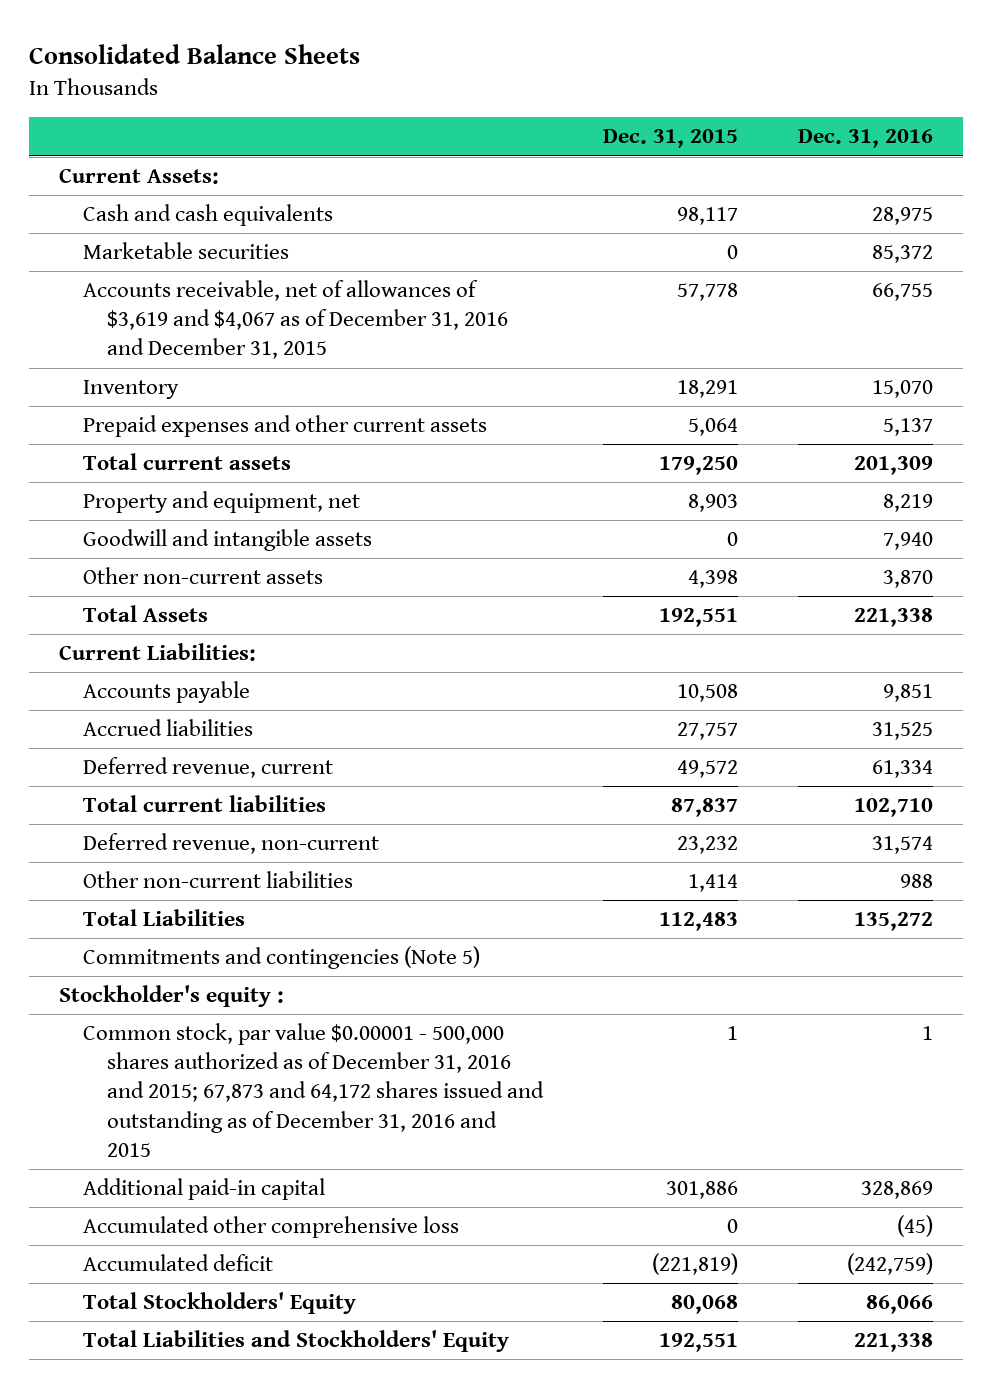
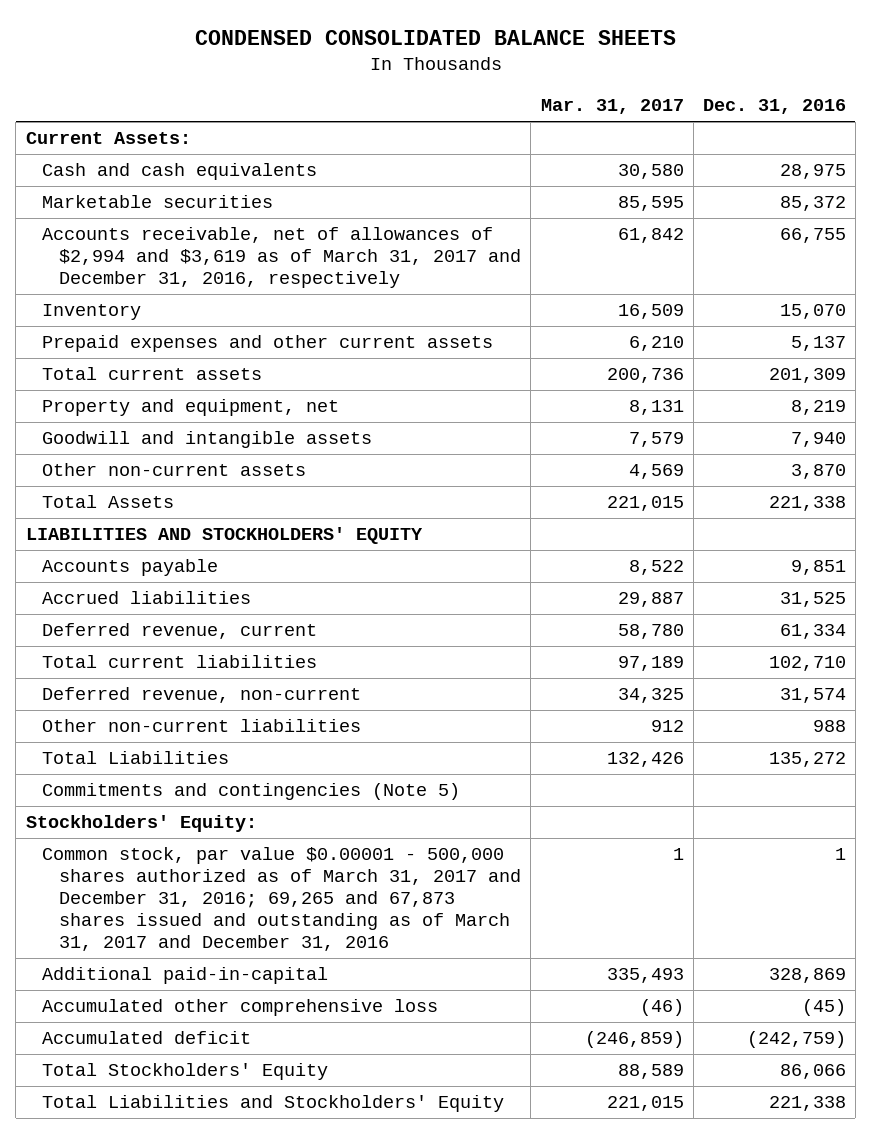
- Consolidated Balance Sheets
+ CONDENSED CONSOLIDATED BALANCE SHEETS
- | Dec. 31, 2015 | Dec. 31, 2016
+ | Mar. 31, 2017 | Dec. 31, 2016
- Accounts receivable, net of allowances of $3,619 and $4,067 as of December 31, 2016 and December 31, 2015 | 57,778 | 66,755
+ Accounts receivable, net of allowances of $2,994 and $3,619 as of March 31, 2017 and December 31, 2016, respectively | 61,842 | 66,755
- Current Liabilities:
+ LIABILITIES AND STOCKHOLDERS' EQUITY
- Stockholder's equity :
- Common stock, par value $0.00001 - 500,000 shares authorized as of December 31, 2016 and 2015; 67,873 and 64,172 shares issued and outstanding as of December 31, 2016 and 2015 | 1 | 1
- Additional paid-in capital | 301,886 | 328,869
+ Stockholders' Equity:
+ Common stock, par value $0.00001 - 500,000 shares authorized as of March 31, 2017 and December 31, 2016; 69,265 and 67,873 shares issued and outstanding as of March 31, 2017 and December 31, 2016 | 1 | 1
+ Additional paid-in-capital | 335,493 | 328,869

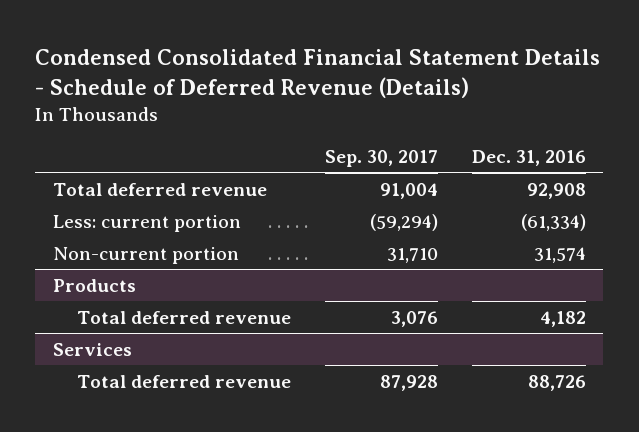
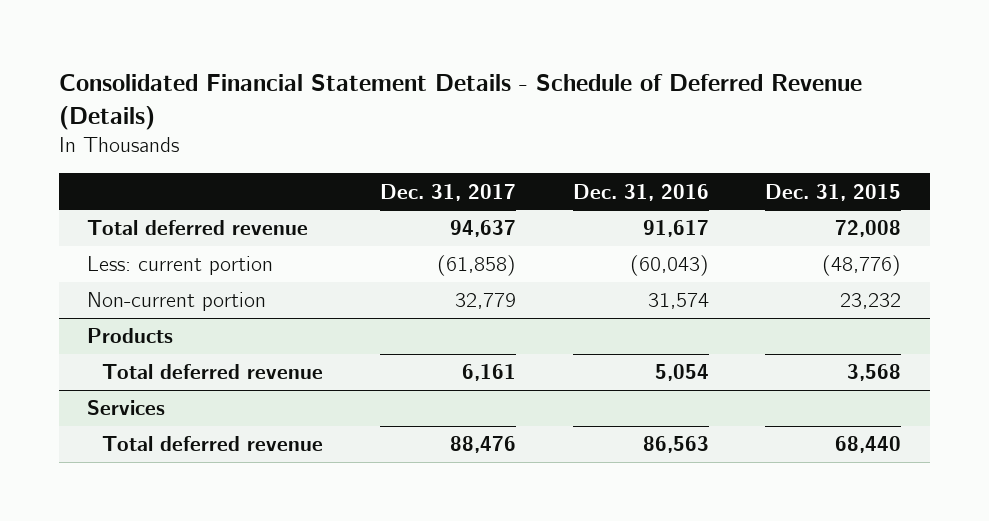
- Condensed Consolidated Financial Statement Details - Schedule of Deferred Revenue (Details)
+ Consolidated Financial Statement Details - Schedule of Deferred Revenue (Details)
- | Sep. 30, 2017 | Dec. 31, 2016
+ | Dec. 31, 2017 | Dec. 31, 2016 | Dec. 31, 2015
- Total deferred revenue | 91,004 | 92,908
- Less: current portion | (59,294) | (61,334)
+ Total deferred revenue | 94,637 | 91,617 | 72,008
+ Less: current portion | (61,858) | (60,043) | (48,776)
@ Products
- Total deferred revenue | 3,076 | 4,182
+ Total deferred revenue | 6,161 | 5,054 | 3,568
@ Services
- Total deferred revenue | 87,928 | 88,726
+ Total deferred revenue | 88,476 | 86,563 | 68,440

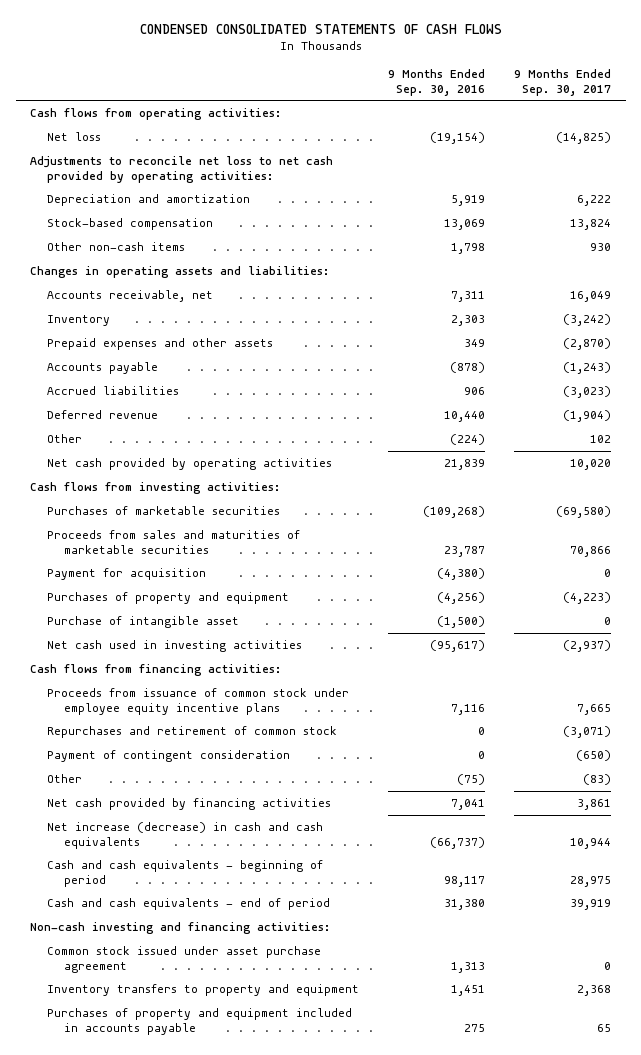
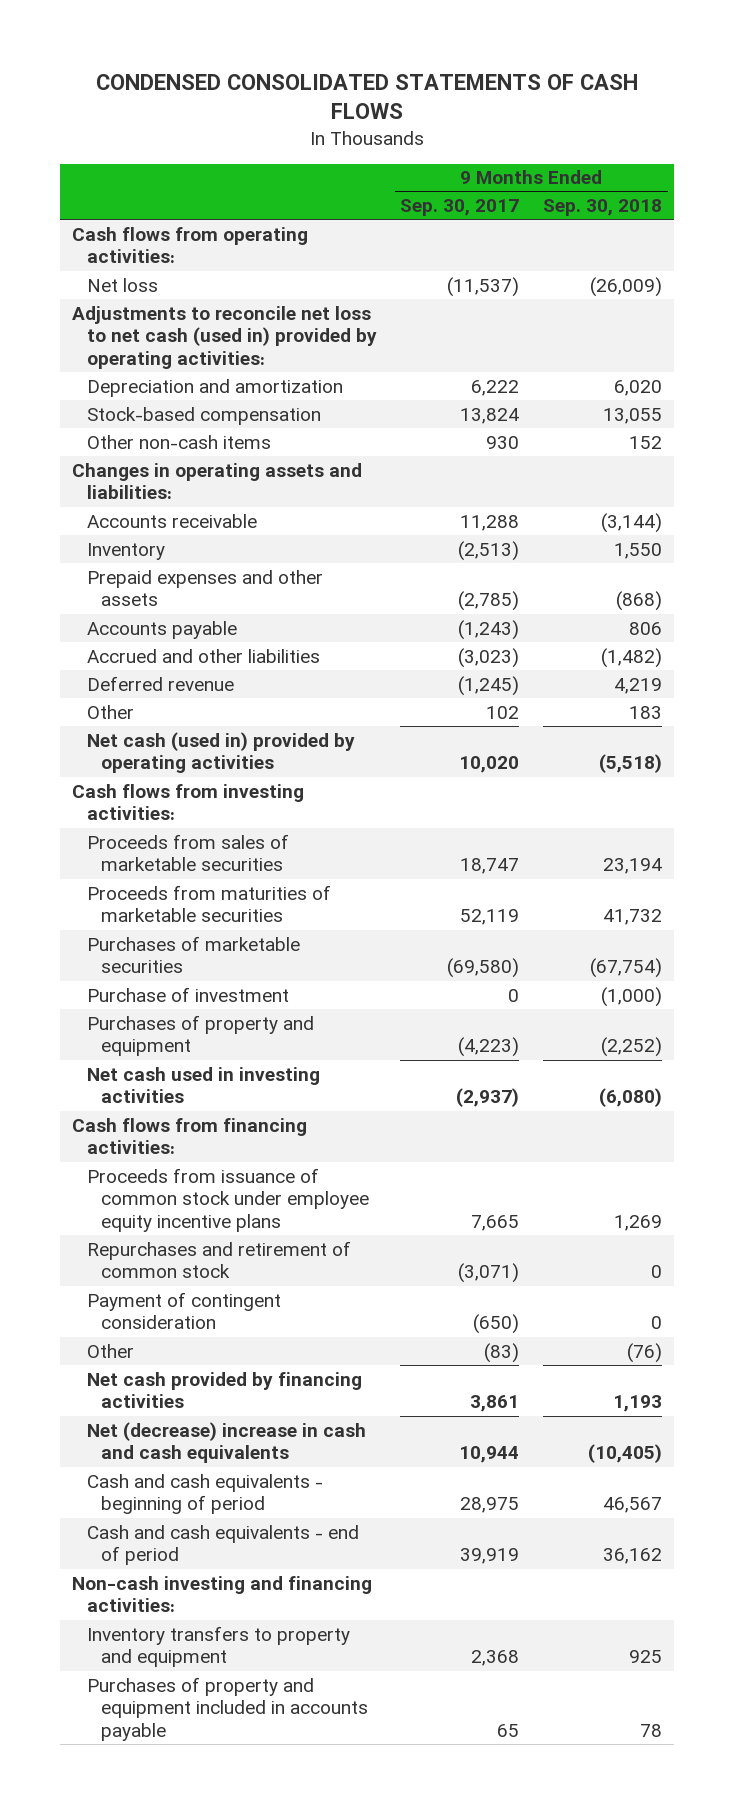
- | 9 Months Ended Sep. 30, 2016 | 9 Months Ended Sep. 30, 2017
+ | 9 Months Ended Sep. 30, 2017 | 9 Months Ended Sep. 30, 2018
- Net loss | (19,154) | (14,825)
- Adjustments to reconcile net loss to net cash provided by operating activities:
+ Net loss | (11,537) | (26,009)
+ Adjustments to reconcile net loss to net cash (used in) provided by operating activities:
- Accounts receivable, net | 7,311 | 16,049
- Inventory | 2,303 | (3,242)
- Prepaid expenses and other assets | 349 | (2,870)
+ Accounts receivable | 11,288 | (3,144)
+ Inventory | (2,513) | 1,550
+ Prepaid expenses and other assets | (2,785) | (868)
- Accrued liabilities | 906 | (3,023)
- Deferred revenue | 10,440 | (1,904)
+ Accrued and other liabilities | (3,023) | (1,482)
+ Deferred revenue | (1,245) | 4,219
- Net cash provided by operating activities | 21,839 | 10,020
+ Net cash (used in) provided by operating activities | 10,020 | (5,518)
+ Proceeds from sales of marketable securities | 18,747 | 23,194
+ Proceeds from maturities of marketable securities | 52,119 | 41,732
- Proceeds from sales and maturities of marketable securities | 23,787 | 70,866
- Payment for acquisition | (4,380) | 0
+ Purchase of investment | 0 | (1,000)
- Purchase of intangible asset | (1,500) | 0
- Net increase (decrease) in cash and cash equivalents | (66,737) | 10,944
+ Net (decrease) increase in cash and cash equivalents | 10,944 | (10,405)
- Common stock issued under asset purchase agreement | 1,313 | 0

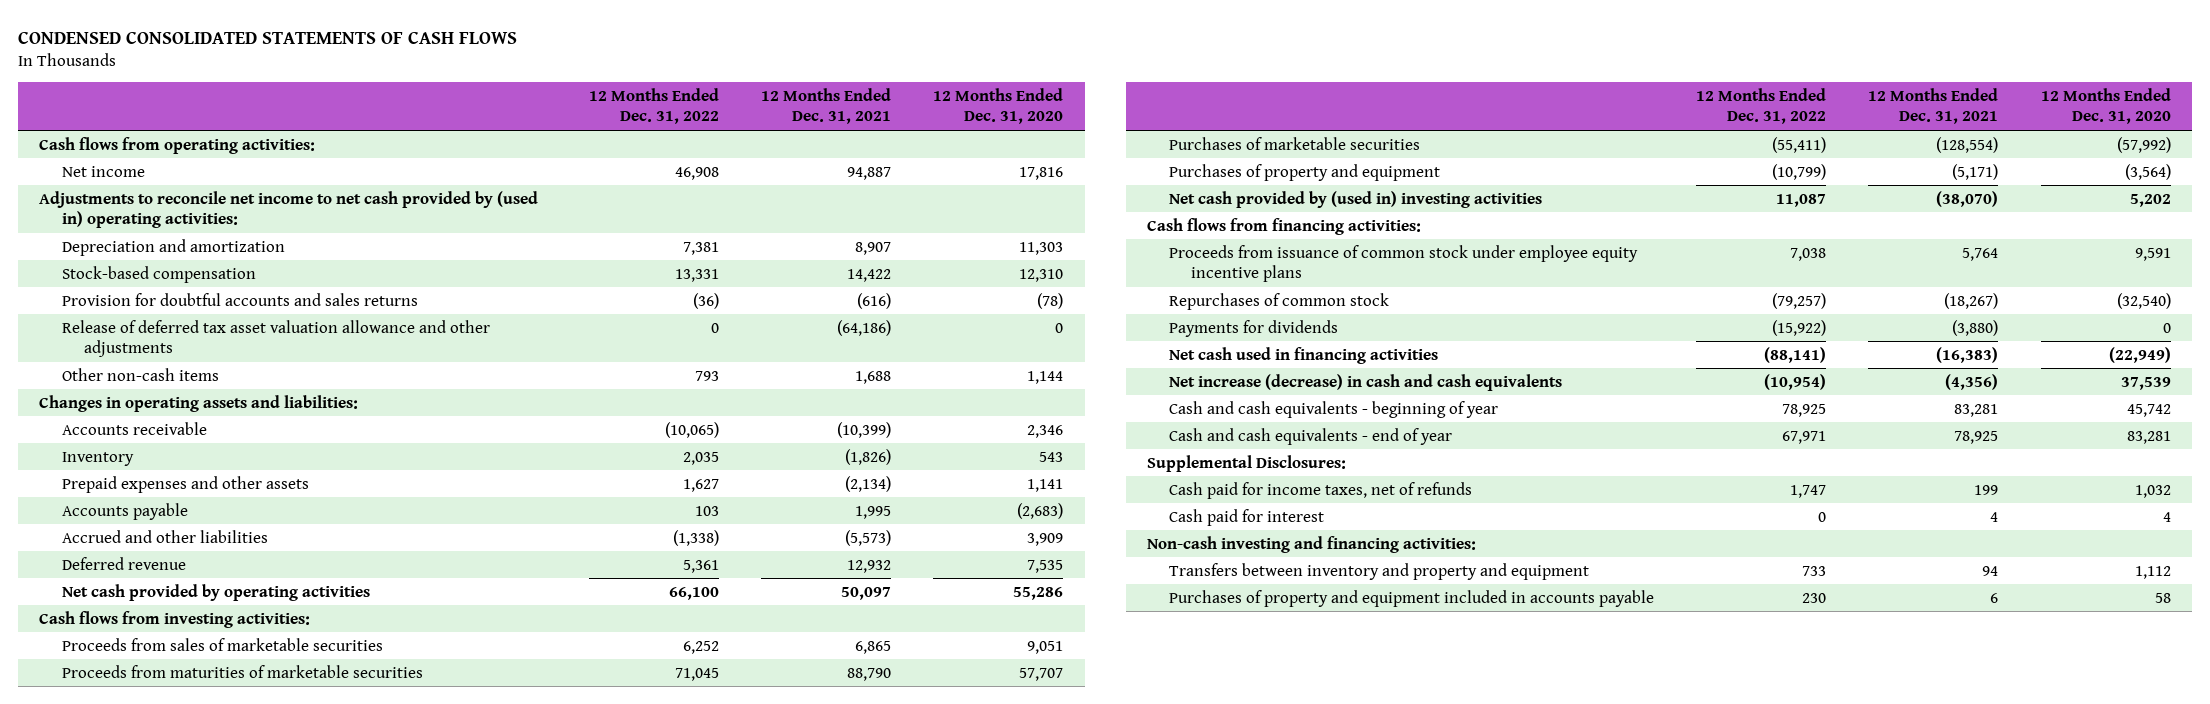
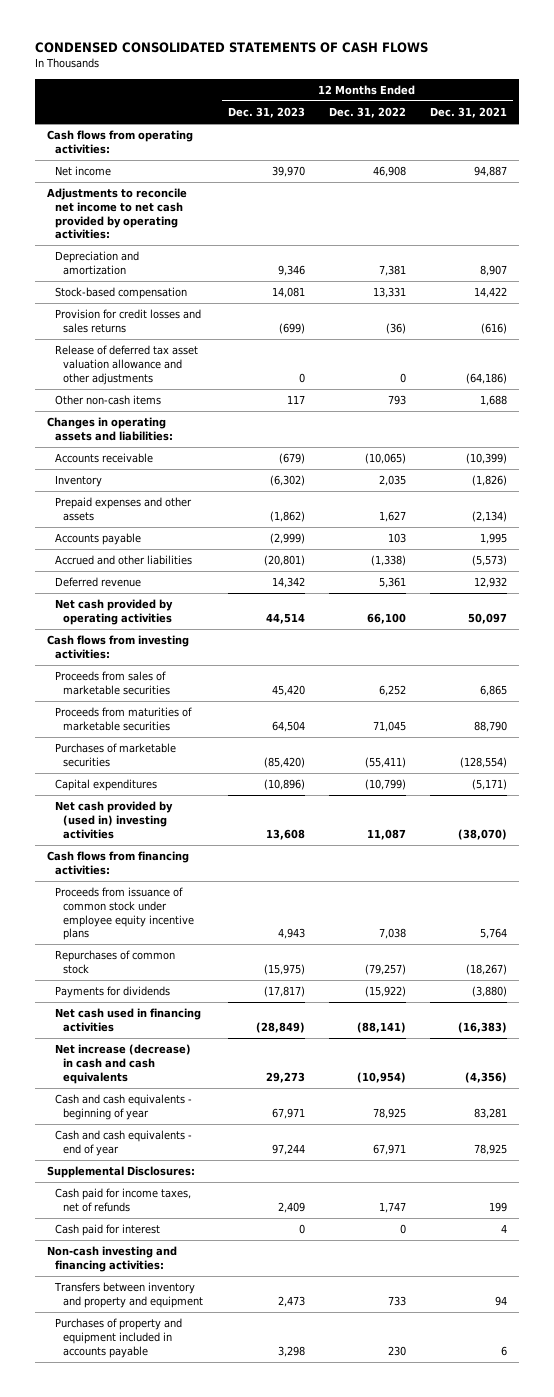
- | 12 Months Ended Dec. 31, 2022 | 12 Months Ended Dec. 31, 2021 | 12 Months Ended Dec. 31, 2020
+ | 12 Months Ended Dec. 31, 2023 | 12 Months Ended Dec. 31, 2022 | 12 Months Ended Dec. 31, 2021
- Adjustments to reconcile net income to net cash provided by (used in) operating activities:
+ Adjustments to reconcile net income to net cash provided by operating activities:
- Provision for doubtful accounts and sales returns | (36) | (616) | (78)
+ Provision for credit losses and sales returns | (699) | (36) | (616)
- Purchases of property and equipment | (10,799) | (5,171) | (3,564)
+ Capital expenditures | (10,896) | (10,799) | (5,171)

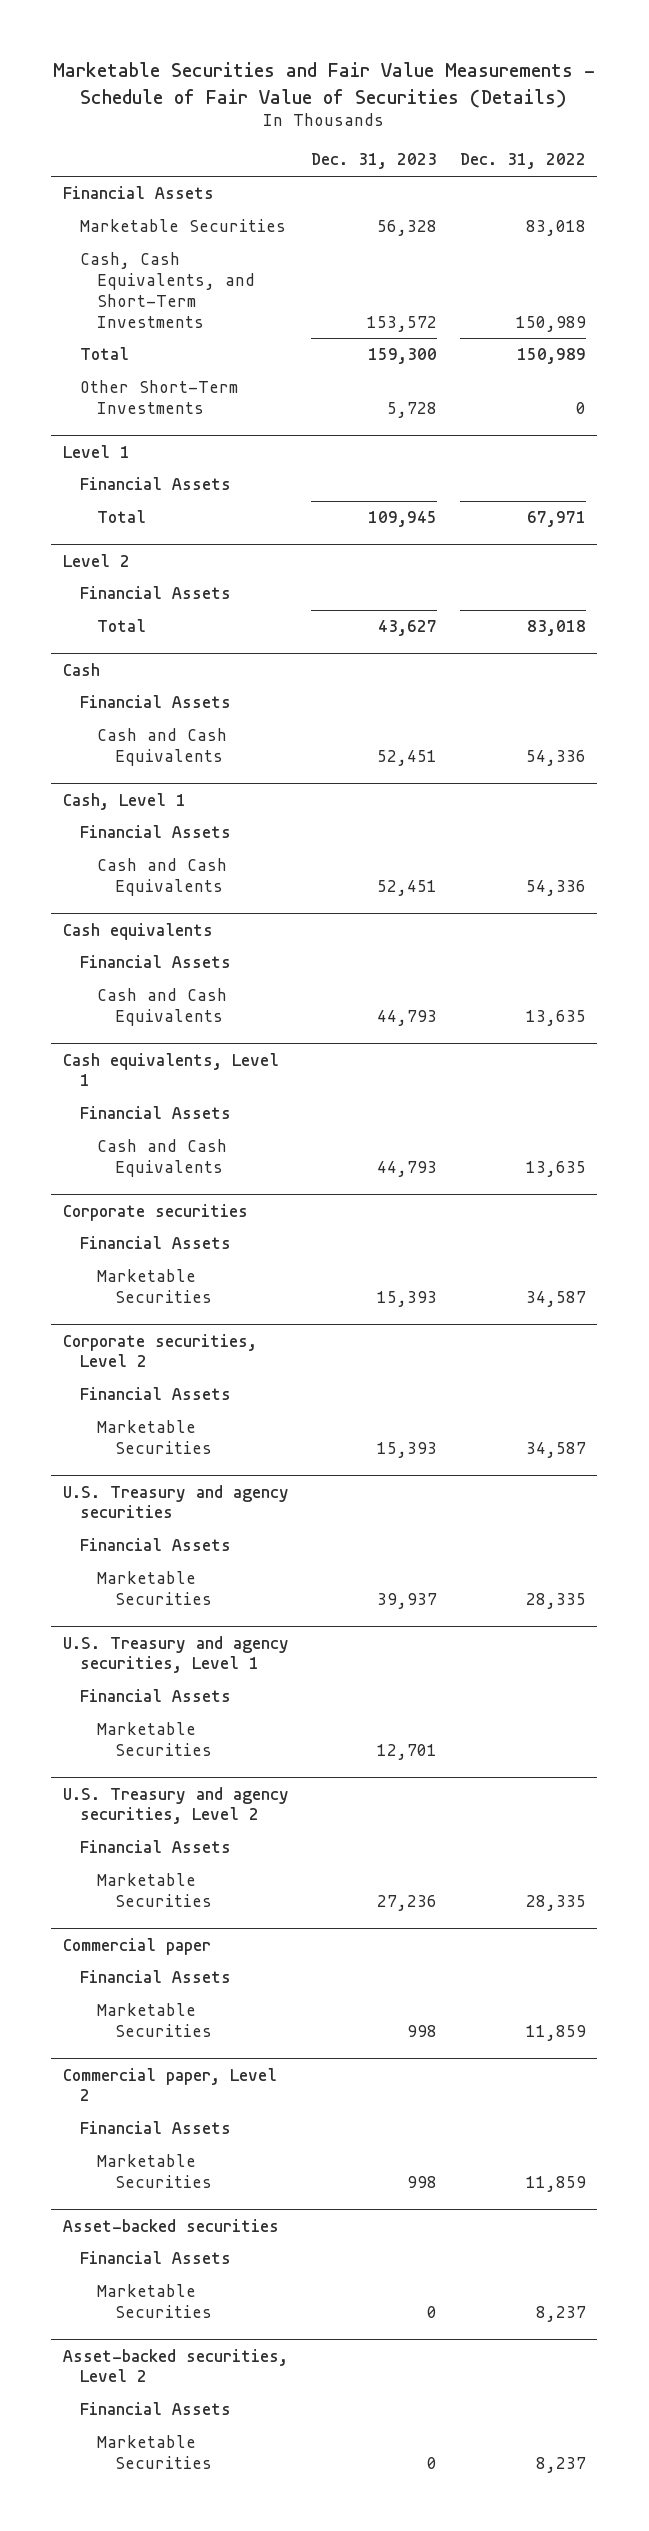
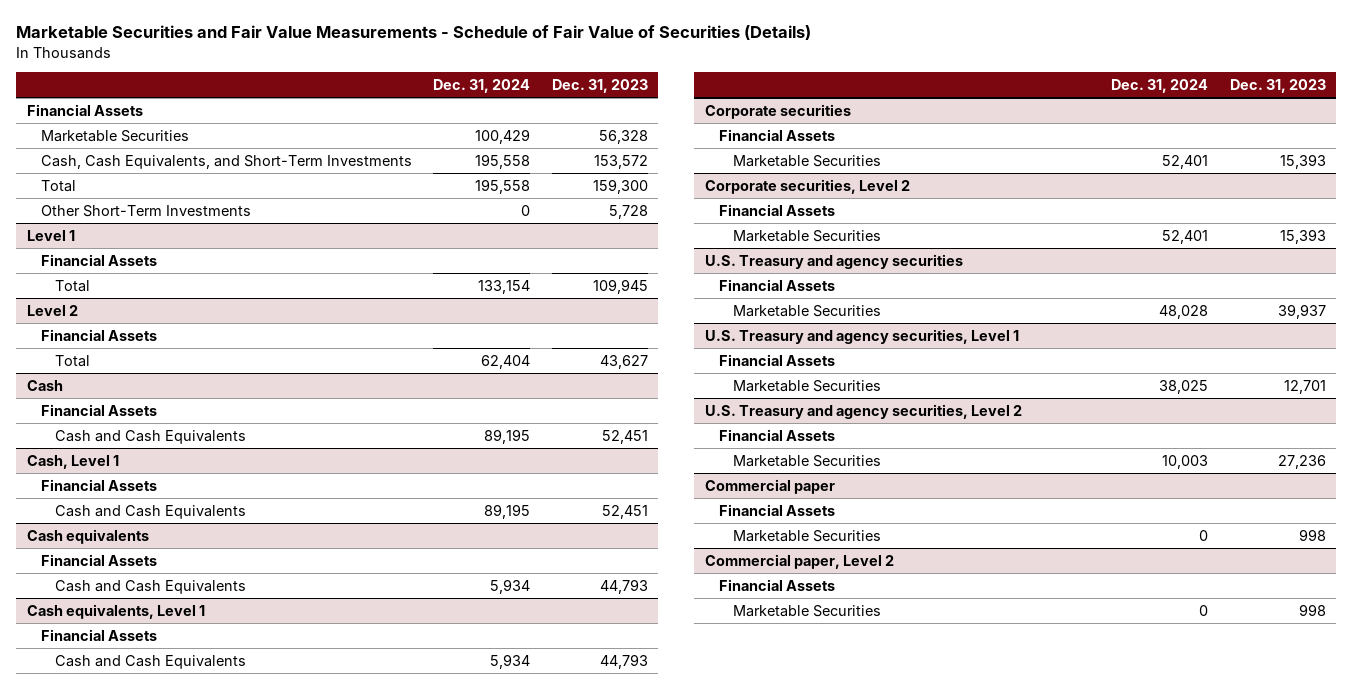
- | Dec. 31, 2023 | Dec. 31, 2022
+ | Dec. 31, 2024 | Dec. 31, 2023
- Asset-backed securities
- Financial Assets
- Marketable Securities | 0 | 8,237
- Asset-backed securities, Level 2
- Financial Assets
- Marketable Securities | 0 | 8,237

